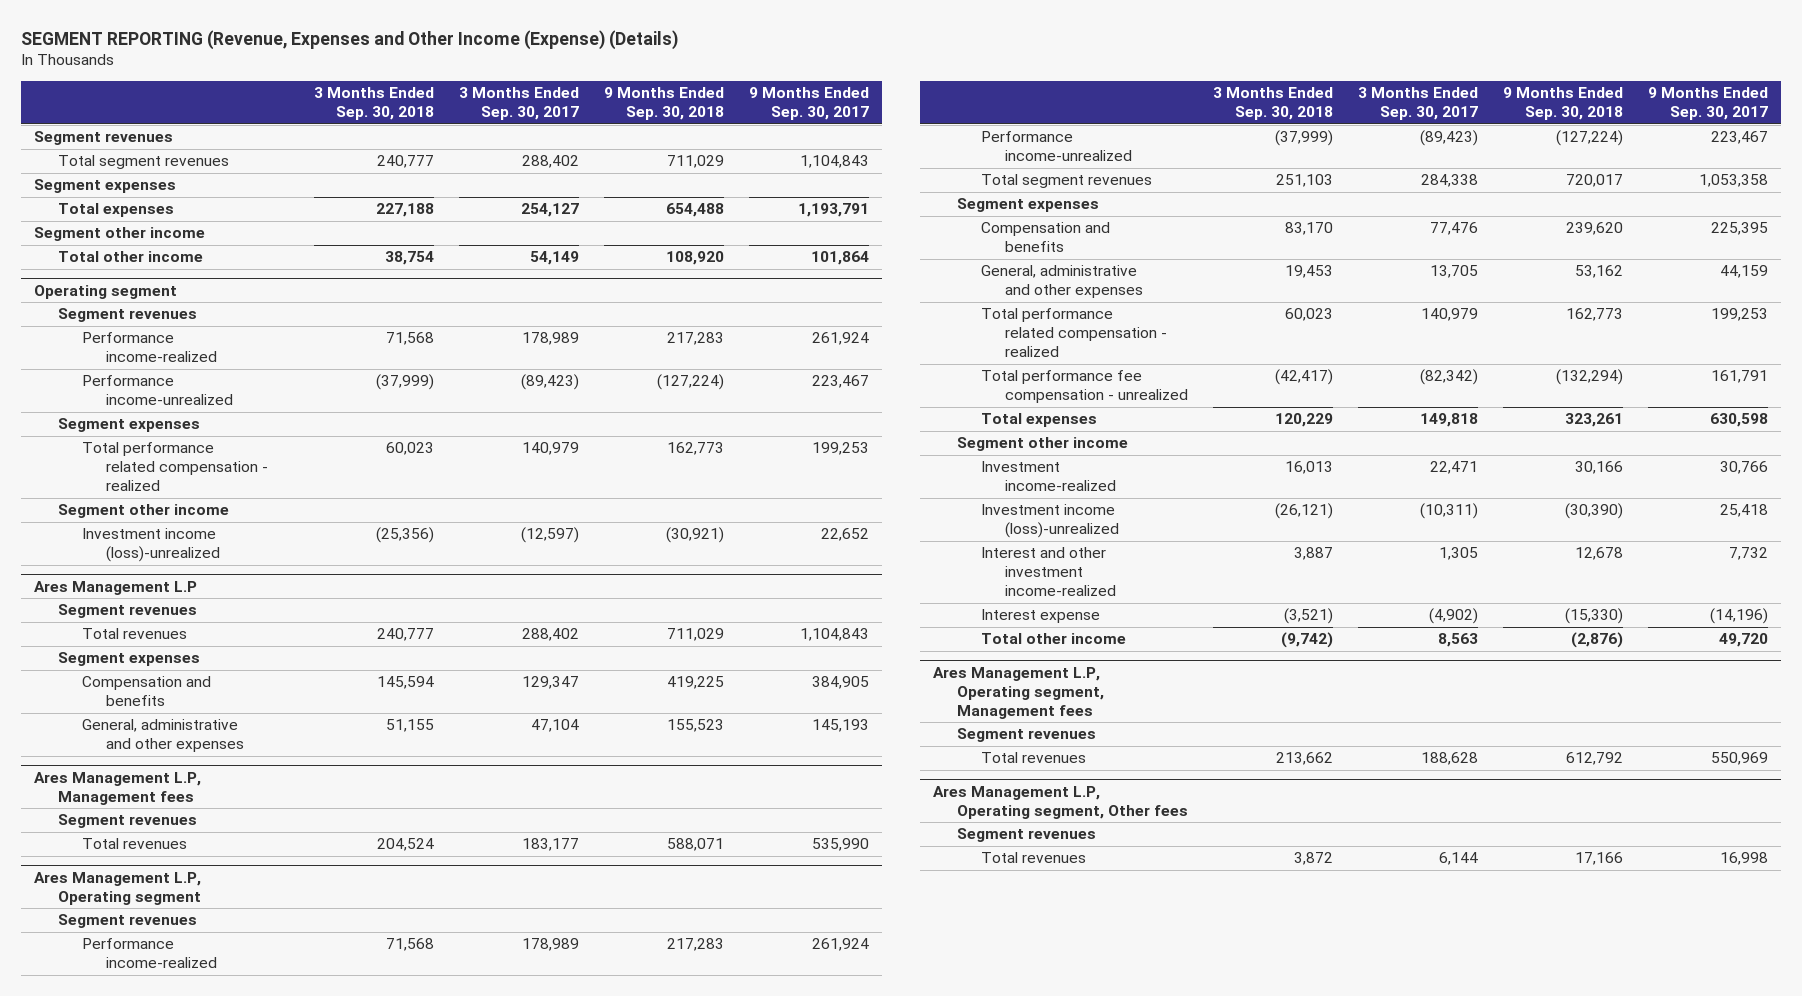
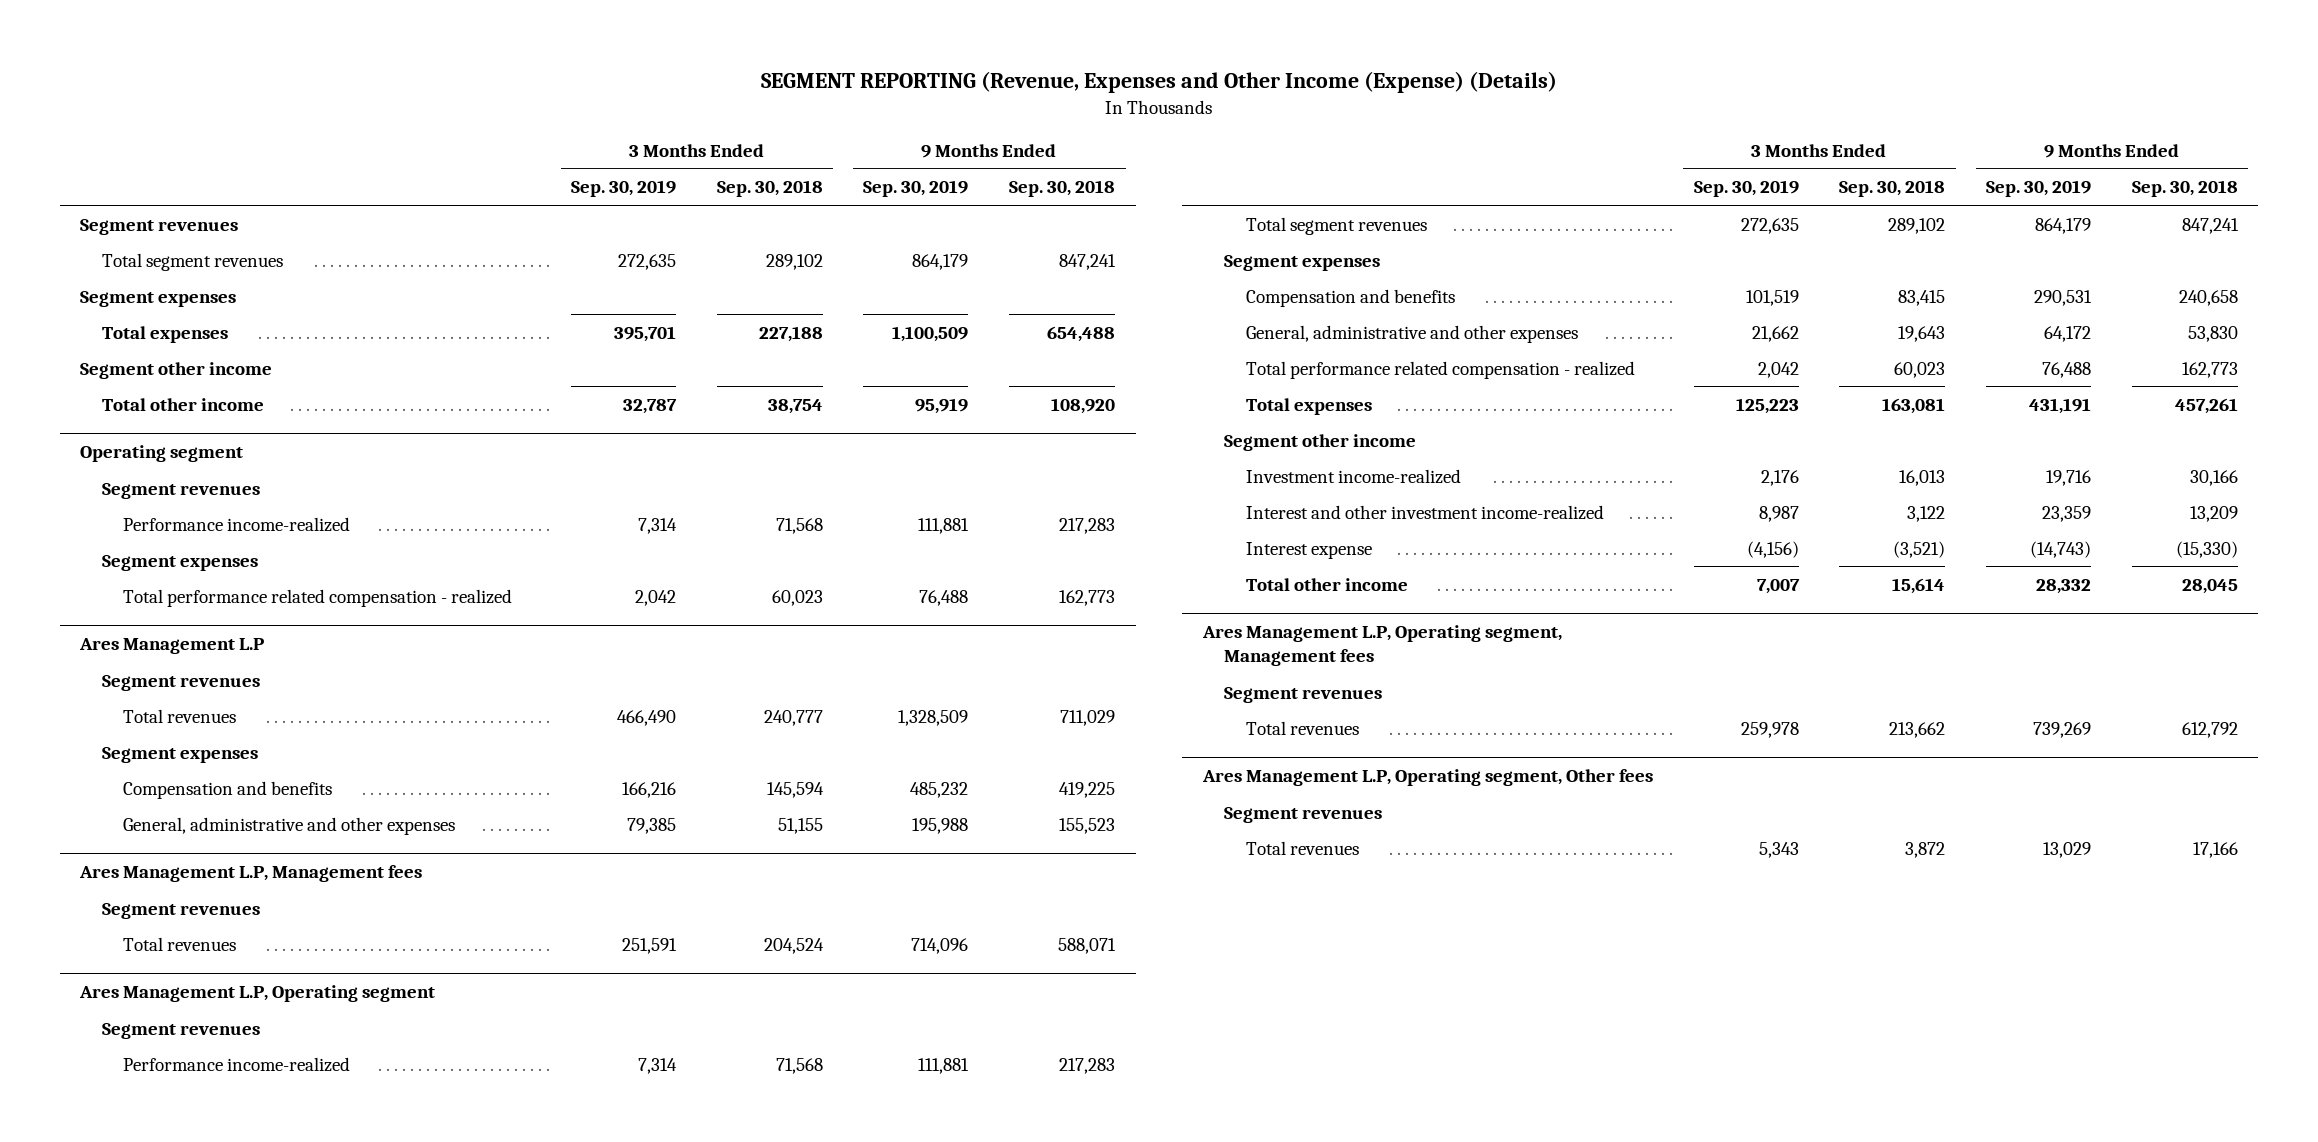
- | 3 Months Ended Sep. 30, 2018 | 3 Months Ended Sep. 30, 2017 | 9 Months Ended Sep. 30, 2018 | 9 Months Ended Sep. 30, 2017
+ | 3 Months Ended Sep. 30, 2019 | 3 Months Ended Sep. 30, 2018 | 9 Months Ended Sep. 30, 2019 | 9 Months Ended Sep. 30, 2018
- Total segment revenues | 240,777 | 288,402 | 711,029 | 1,104,843
+ Total segment revenues | 272,635 | 289,102 | 864,179 | 847,241
@ Operating segment
- Performance income-unrealized | (37,999) | (89,423) | (127,224) | 223,467
- Segment other income
- Investment income (loss)-unrealized | (25,356) | (12,597) | (30,921) | 22,652
@ Ares Management L.P, Operating segment
- Performance income-unrealized | (37,999) | (89,423) | (127,224) | 223,467
- Total segment revenues | 251,103 | 284,338 | 720,017 | 1,053,358
+ Total segment revenues | 272,635 | 289,102 | 864,179 | 847,241
- Compensation and benefits | 83,170 | 77,476 | 239,620 | 225,395
- General, administrative and other expenses | 19,453 | 13,705 | 53,162 | 44,159
+ Compensation and benefits | 101,519 | 83,415 | 290,531 | 240,658
+ General, administrative and other expenses | 21,662 | 19,643 | 64,172 | 53,830
- Total performance fee compensation - unrealized | (42,417) | (82,342) | (132,294) | 161,791
- Total expenses | 120,229 | 149,818 | 323,261 | 630,598
+ Total expenses | 125,223 | 163,081 | 431,191 | 457,261
- Investment income (loss)-unrealized | (26,121) | (10,311) | (30,390) | 25,418
- Interest and other investment income-realized | 3,887 | 1,305 | 12,678 | 7,732
+ Interest and other investment income-realized | 8,987 | 3,122 | 23,359 | 13,209
- Total other income | (9,742) | 8,563 | (2,876) | 49,720
+ Total other income | 7,007 | 15,614 | 28,332 | 28,045

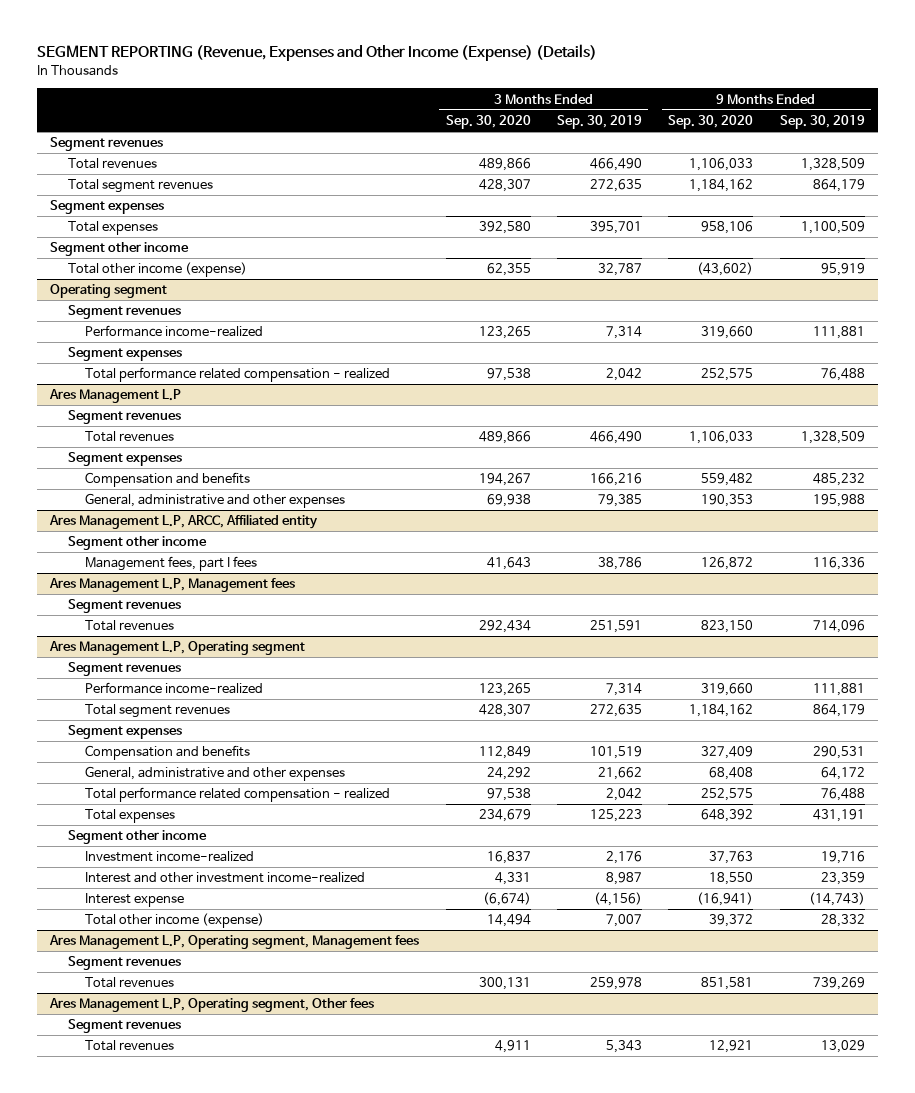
- | 3 Months Ended Sep. 30, 2019 | 3 Months Ended Sep. 30, 2018 | 9 Months Ended Sep. 30, 2019 | 9 Months Ended Sep. 30, 2018
+ | 3 Months Ended Sep. 30, 2020 | 3 Months Ended Sep. 30, 2019 | 9 Months Ended Sep. 30, 2020 | 9 Months Ended Sep. 30, 2019
+ Total revenues | 489,866 | 466,490 | 1,106,033 | 1,328,509
- Total other income | 32,787 | 38,754 | 95,919 | 108,920
+ Total other income (expense) | 62,355 | 32,787 | (43,602) | 95,919
+ Ares Management L.P, ARCC, Affiliated entity
+ Segment other income
+ Management fees, part I fees | 41,643 | 38,786 | 126,872 | 116,336
@ Ares Management L.P, Operating segment
- Total other income | 7,007 | 15,614 | 28,332 | 28,045
+ Total other income (expense) | 14,494 | 7,007 | 39,372 | 28,332

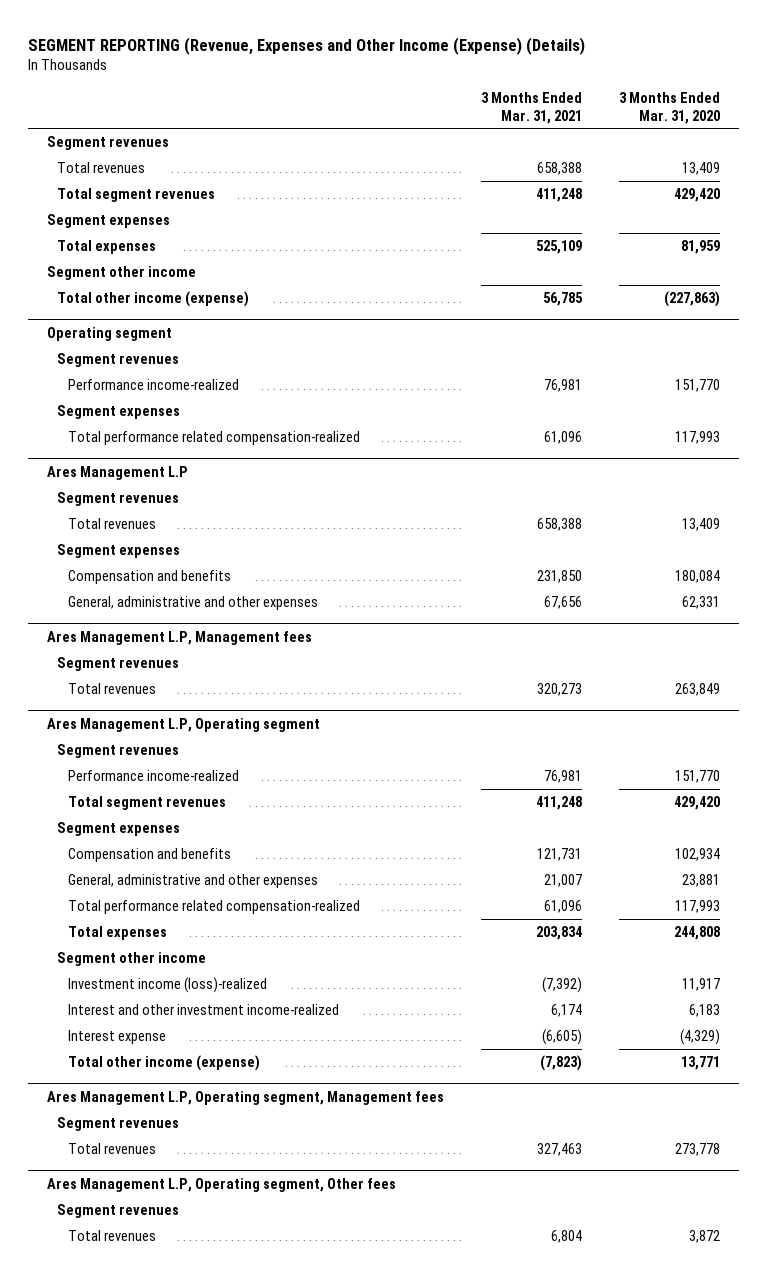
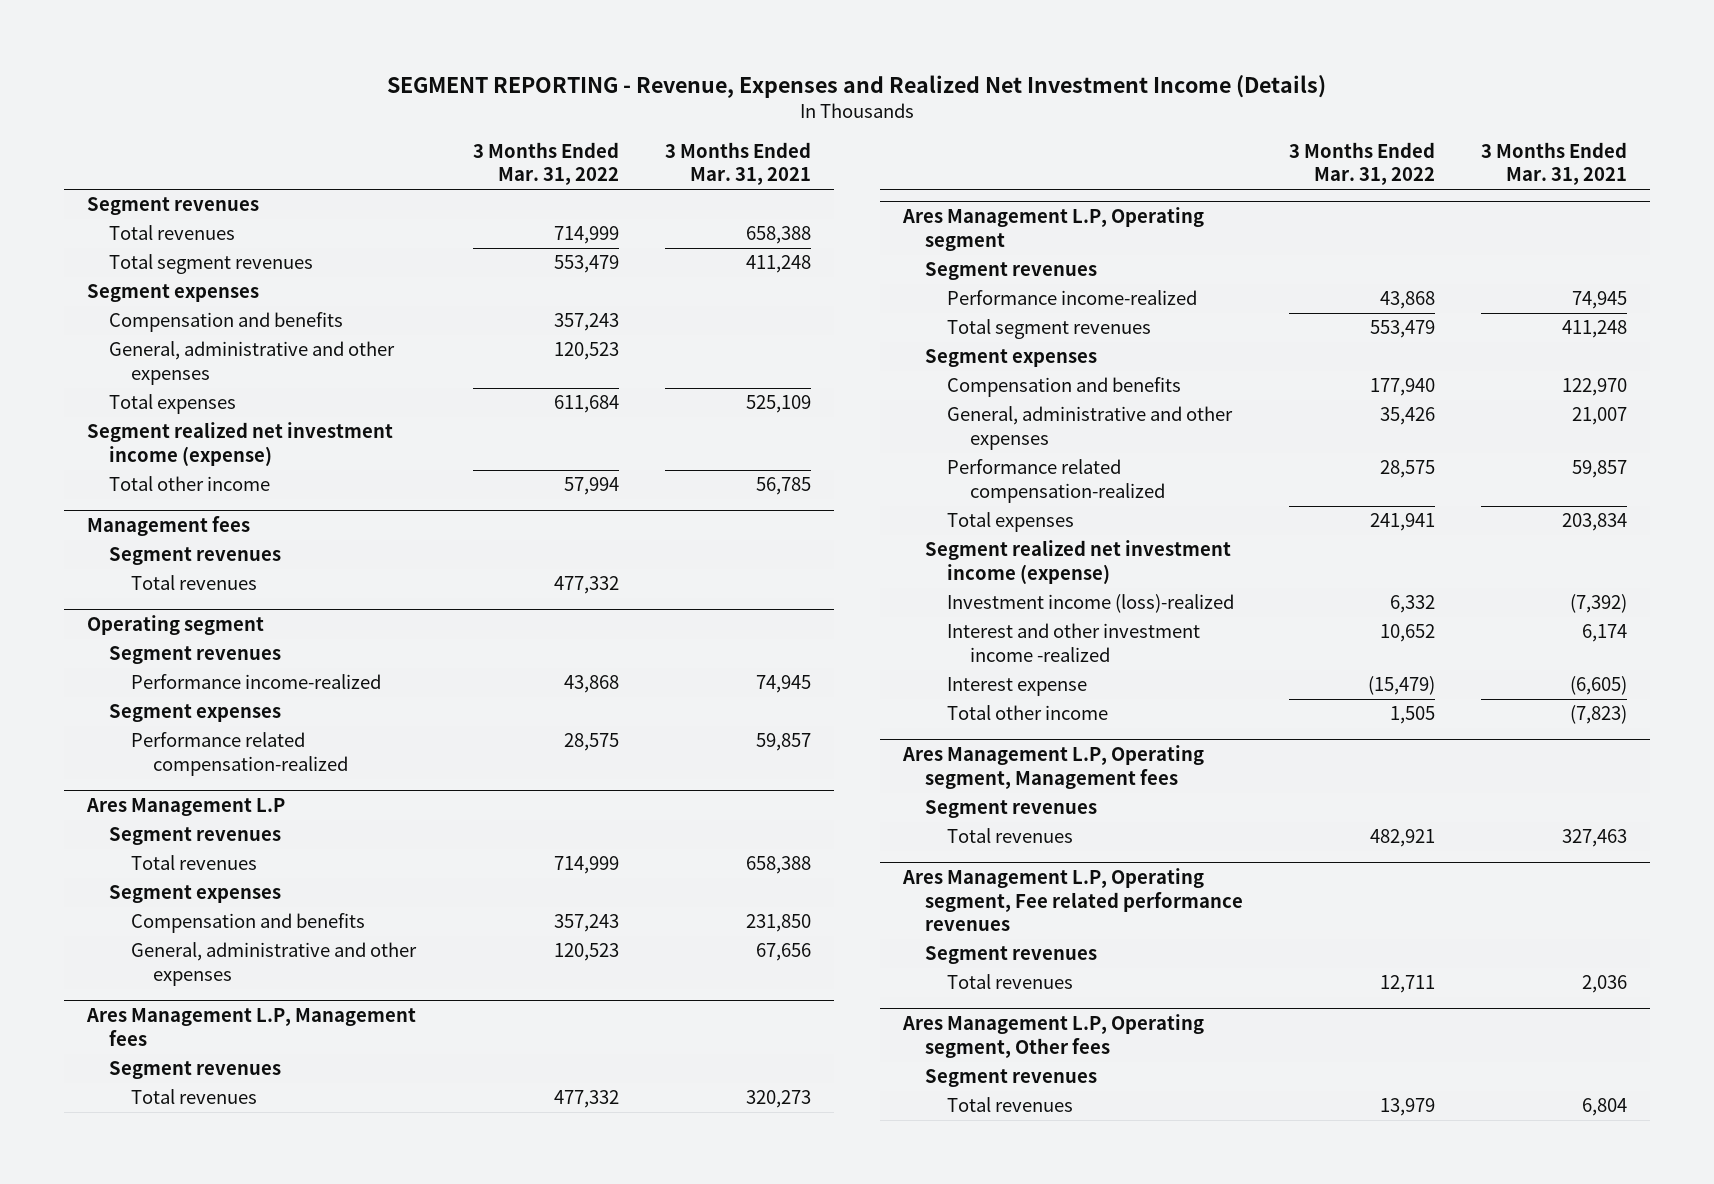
- SEGMENT REPORTING (Revenue, Expenses and Other Income (Expense) (Details)
+ SEGMENT REPORTING - Revenue, Expenses and Realized Net Investment Income (Details)
- | 3 Months Ended Mar. 31, 2021 | 3 Months Ended Mar. 31, 2020
+ | 3 Months Ended Mar. 31, 2022 | 3 Months Ended Mar. 31, 2021
+ Compensation and benefits | 357,243 |
+ General, administrative and other expenses | 120,523 |
- Segment other income
- Total other income (expense) | 56,785 | (227,863)
+ Segment realized net investment income (expense)
+ Total other income | 57,994 | 56,785
+ Management fees
+ Segment revenues
+ Total revenues | 477,332 |
@ Operating segment
- Performance income-realized | 76,981 | 151,770
+ Performance income-realized | 43,868 | 74,945
- Total performance related compensation-realized | 61,096 | 117,993
+ Performance related compensation-realized | 28,575 | 59,857
@ Ares Management L.P, Operating segment
- Performance income-realized | 76,981 | 151,770
+ Performance income-realized | 43,868 | 74,945
- Compensation and benefits | 121,731 | 102,934
+ Compensation and benefits | 177,940 | 122,970
- Total performance related compensation-realized | 61,096 | 117,993
+ Performance related compensation-realized | 28,575 | 59,857
- Segment other income
+ Segment realized net investment income (expense)
- Interest and other investment income-realized | 6,174 | 6,183
+ Interest and other investment income -realized | 10,652 | 6,174
- Total other income (expense) | (7,823) | 13,771
+ Total other income | 1,505 | (7,823)
+ Ares Management L.P, Operating segment, Fee related performance revenues
+ Segment revenues
+ Total revenues | 12,711 | 2,036

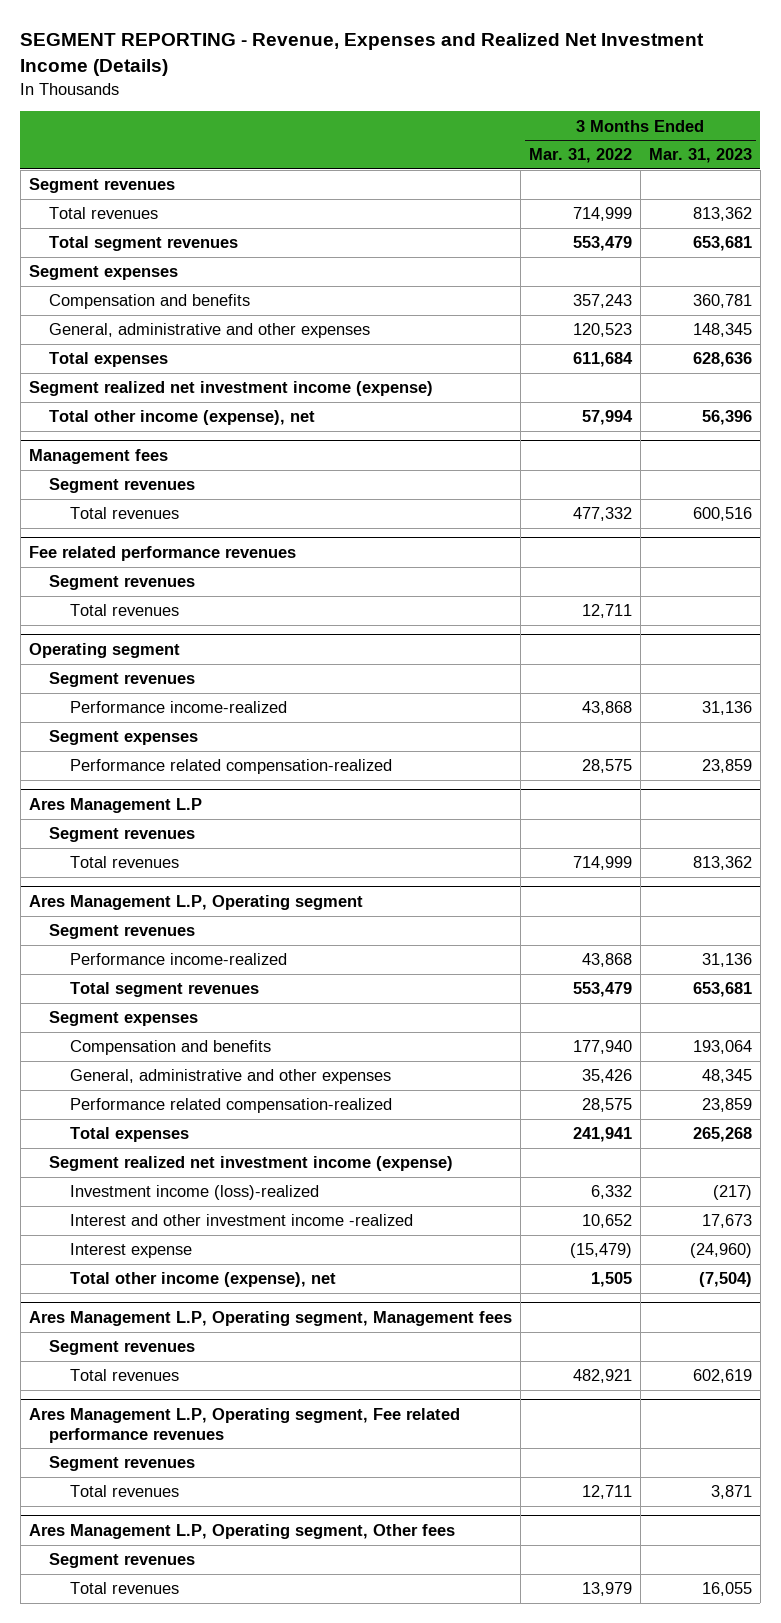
- | 3 Months Ended Mar. 31, 2022 | 3 Months Ended Mar. 31, 2021
+ | 3 Months Ended Mar. 31, 2022 | 3 Months Ended Mar. 31, 2023
- Total other income | 57,994 | 56,785
+ Total other income (expense), net | 57,994 | 56,396
+ Fee related performance revenues
+ Segment revenues
+ Total revenues | 12,711 |
@ Ares Management L.P
- Segment expenses
- Compensation and benefits | 357,243 | 231,850
- General, administrative and other expenses | 120,523 | 67,656
- Ares Management L.P, Management fees
- Segment revenues
- Total revenues | 477,332 | 320,273
@ Ares Management L.P, Operating segment
- Total other income | 1,505 | (7,823)
+ Total other income (expense), net | 1,505 | (7,504)

